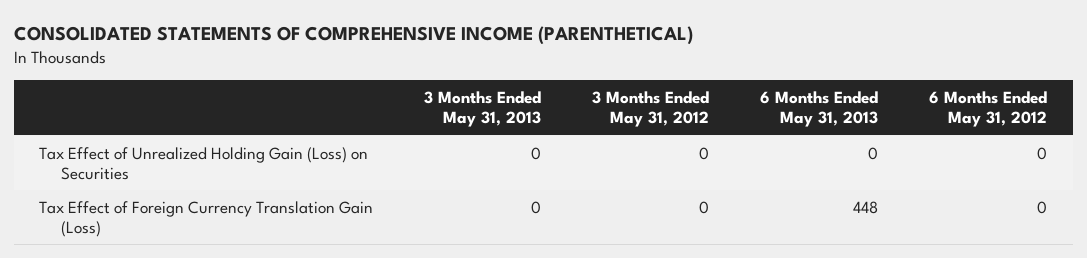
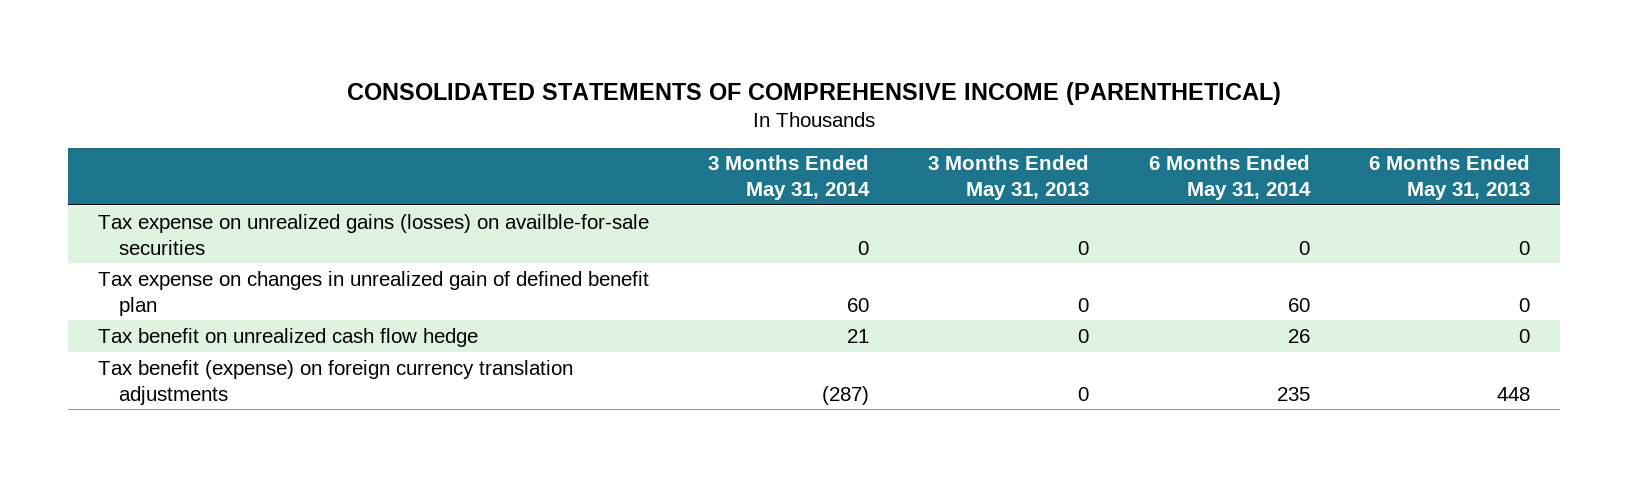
- | 3 Months Ended May 31, 2013 | 3 Months Ended May 31, 2012 | 6 Months Ended May 31, 2013 | 6 Months Ended May 31, 2012
+ | 3 Months Ended May 31, 2014 | 3 Months Ended May 31, 2013 | 6 Months Ended May 31, 2014 | 6 Months Ended May 31, 2013
- Tax Effect of Unrealized Holding Gain (Loss) on Securities | 0 | 0 | 0 | 0
- Tax Effect of Foreign Currency Translation Gain (Loss) | 0 | 0 | 448 | 0
+ Tax expense on unrealized gains (losses) on availble-for-sale securities | 0 | 0 | 0 | 0
+ Tax expense on changes in unrealized gain of defined benefit plan | 60 | 0 | 60 | 0
+ Tax benefit on unrealized cash flow hedge | 21 | 0 | 26 | 0
+ Tax benefit (expense) on foreign currency translation adjustments | (287) | 0 | 235 | 448

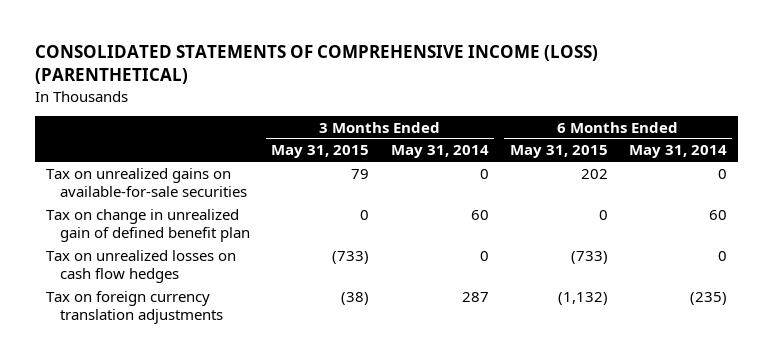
- CONSOLIDATED STATEMENTS OF COMPREHENSIVE INCOME (PARENTHETICAL)
+ CONSOLIDATED STATEMENTS OF COMPREHENSIVE INCOME (LOSS) (PARENTHETICAL)
- | 3 Months Ended May 31, 2014 | 3 Months Ended May 31, 2013 | 6 Months Ended May 31, 2014 | 6 Months Ended May 31, 2013
+ | 3 Months Ended May 31, 2015 | 3 Months Ended May 31, 2014 | 6 Months Ended May 31, 2015 | 6 Months Ended May 31, 2014
- Tax expense on unrealized gains (losses) on availble-for-sale securities | 0 | 0 | 0 | 0
- Tax expense on changes in unrealized gain of defined benefit plan | 60 | 0 | 60 | 0
- Tax benefit on unrealized cash flow hedge | 21 | 0 | 26 | 0
- Tax benefit (expense) on foreign currency translation adjustments | (287) | 0 | 235 | 448
+ Tax on unrealized gains on available-for-sale securities | 79 | 0 | 202 | 0
+ Tax on change in unrealized gain of defined benefit plan | 0 | 60 | 0 | 60
+ Tax on unrealized losses on cash flow hedges | (733) | 0 | (733) | 0
+ Tax on foreign currency translation adjustments | (38) | 287 | (1,132) | (235)

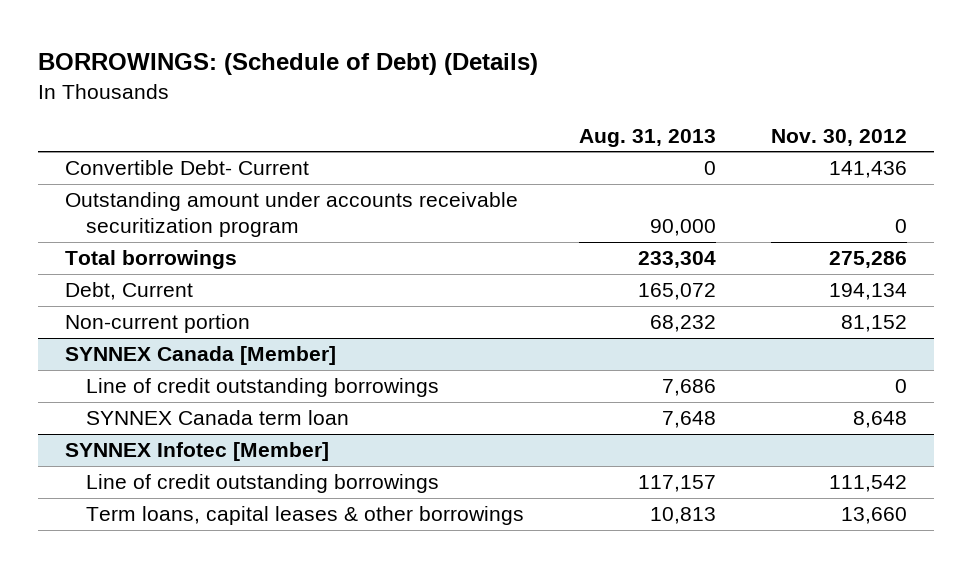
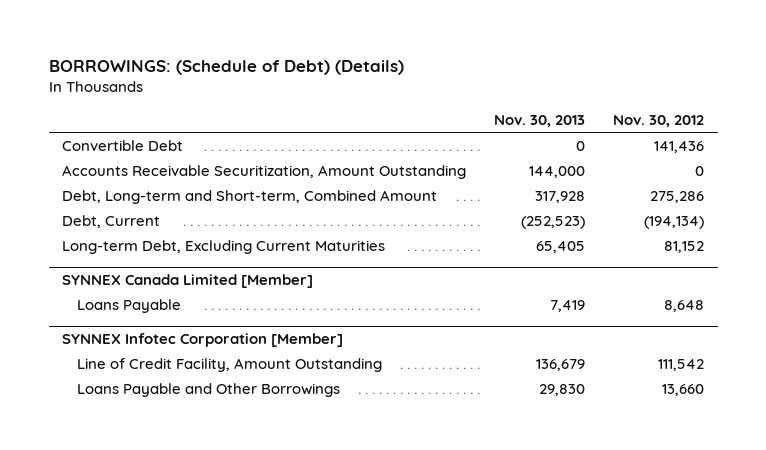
- | Aug. 31, 2013 | Nov. 30, 2012
+ | Nov. 30, 2013 | Nov. 30, 2012
- Convertible Debt- Current | 0 | 141,436
- Outstanding amount under accounts receivable securitization program | 90,000 | 0
- Total borrowings | 233,304 | 275,286
- Debt, Current | 165,072 | 194,134
- Non-current portion | 68,232 | 81,152
- SYNNEX Canada [Member]
- Line of credit outstanding borrowings | 7,686 | 0
- SYNNEX Canada term loan | 7,648 | 8,648
- SYNNEX Infotec [Member]
- Line of credit outstanding borrowings | 117,157 | 111,542
- Term loans, capital leases & other borrowings | 10,813 | 13,660
+ Convertible Debt | 0 | 141,436
+ Accounts Receivable Securitization, Amount Outstanding | 144,000 | 0
+ Debt, Long-term and Short-term, Combined Amount | 317,928 | 275,286
+ Debt, Current | (252,523) | (194,134)
+ Long-term Debt, Excluding Current Maturities | 65,405 | 81,152
+ SYNNEX Canada Limited [Member]
+ Loans Payable | 7,419 | 8,648
+ SYNNEX Infotec Corporation [Member]
+ Line of Credit Facility, Amount Outstanding | 136,679 | 111,542
+ Loans Payable and Other Borrowings | 29,830 | 13,660

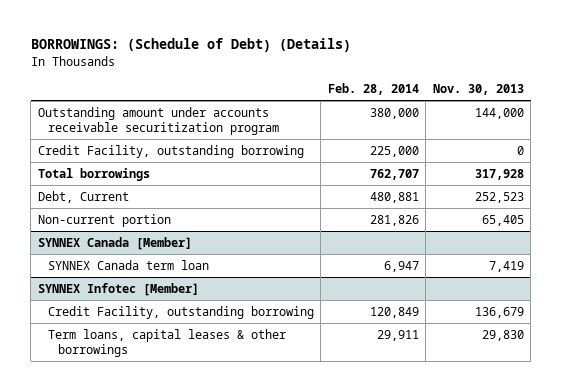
- | Nov. 30, 2013 | Nov. 30, 2012
+ | Feb. 28, 2014 | Nov. 30, 2013
- Convertible Debt | 0 | 141,436
- Accounts Receivable Securitization, Amount Outstanding | 144,000 | 0
- Debt, Long-term and Short-term, Combined Amount | 317,928 | 275,286
- Debt, Current | (252,523) | (194,134)
- Long-term Debt, Excluding Current Maturities | 65,405 | 81,152
- SYNNEX Canada Limited [Member]
- Loans Payable | 7,419 | 8,648
- SYNNEX Infotec Corporation [Member]
- Line of Credit Facility, Amount Outstanding | 136,679 | 111,542
- Loans Payable and Other Borrowings | 29,830 | 13,660
+ Outstanding amount under accounts receivable securitization program | 380,000 | 144,000
+ Credit Facility, outstanding borrowing | 225,000 | 0
+ Total borrowings | 762,707 | 317,928
+ Debt, Current | 480,881 | 252,523
+ Non-current portion | 281,826 | 65,405
+ SYNNEX Canada [Member]
+ SYNNEX Canada term loan | 6,947 | 7,419
+ SYNNEX Infotec [Member]
+ Credit Facility, outstanding borrowing | 120,849 | 136,679
+ Term loans, capital leases & other borrowings | 29,911 | 29,830

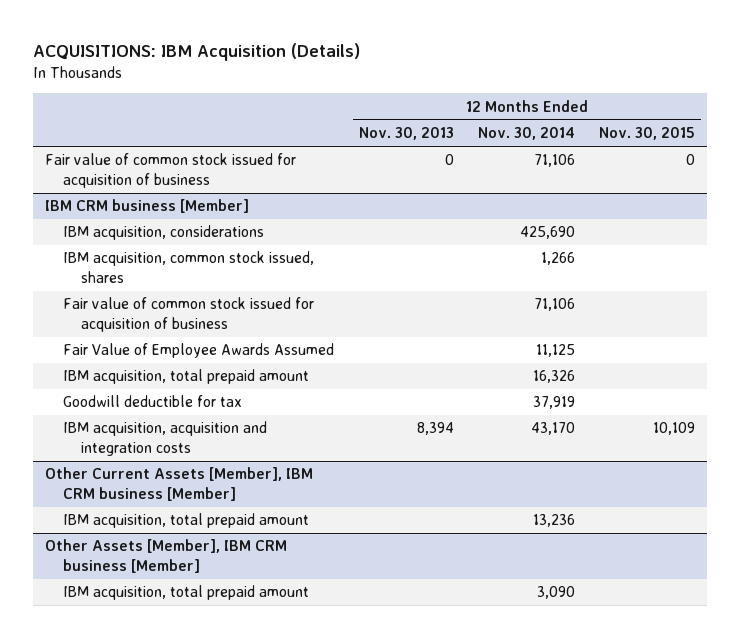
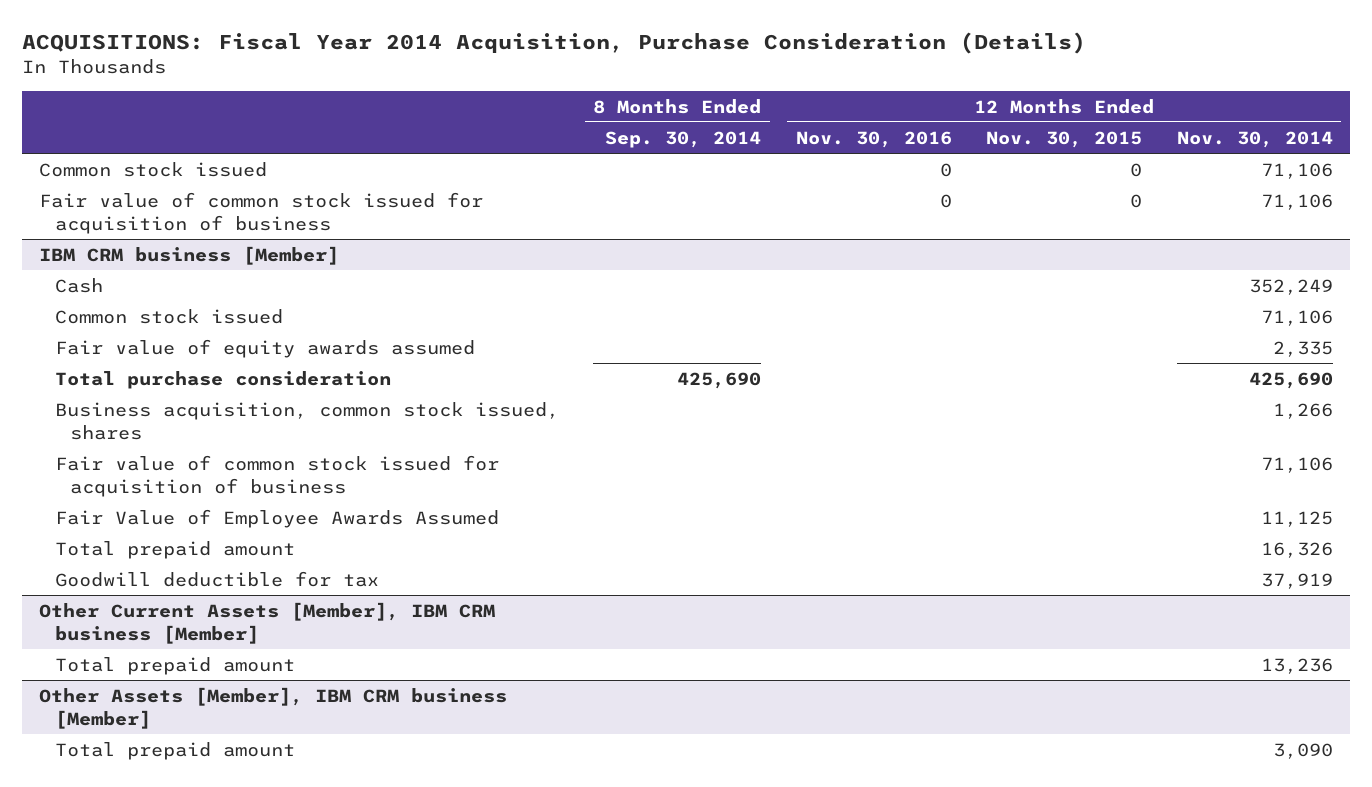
- ACQUISITIONS: IBM Acquisition (Details)
+ ACQUISITIONS: Fiscal Year 2014 Acquisition, Purchase Consideration (Details)
- | 12 Months Ended Nov. 30, 2013 | 12 Months Ended Nov. 30, 2014 | 12 Months Ended Nov. 30, 2015
+ | 8 Months Ended Sep. 30, 2014 | 12 Months Ended Nov. 30, 2016 | 12 Months Ended Nov. 30, 2015 | 12 Months Ended Nov. 30, 2014
+ Common stock issued | | 0 | 0 | 71,106
@ IBM CRM business [Member]
- IBM acquisition, considerations | | 425,690 |
- IBM acquisition, common stock issued, shares | | 1,266 |
+ Cash | | | | 352,249
+ Common stock issued | | | | 71,106
+ Fair value of equity awards assumed | | | | 2,335
+ Total purchase consideration | 425,690 | | | 425,690
+ Business acquisition, common stock issued, shares | | | | 1,266
- IBM acquisition, total prepaid amount | | 16,326 |
+ Total prepaid amount | | | | 16,326
- IBM acquisition, acquisition and integration costs | 8,394 | 43,170 | 10,109
@ Other Current Assets [Member], IBM CRM business [Member]
- IBM acquisition, total prepaid amount | | 13,236 |
+ Total prepaid amount | | | | 13,236
@ Other Assets [Member], IBM CRM business [Member]
- IBM acquisition, total prepaid amount | | 3,090 |
+ Total prepaid amount | | | | 3,090

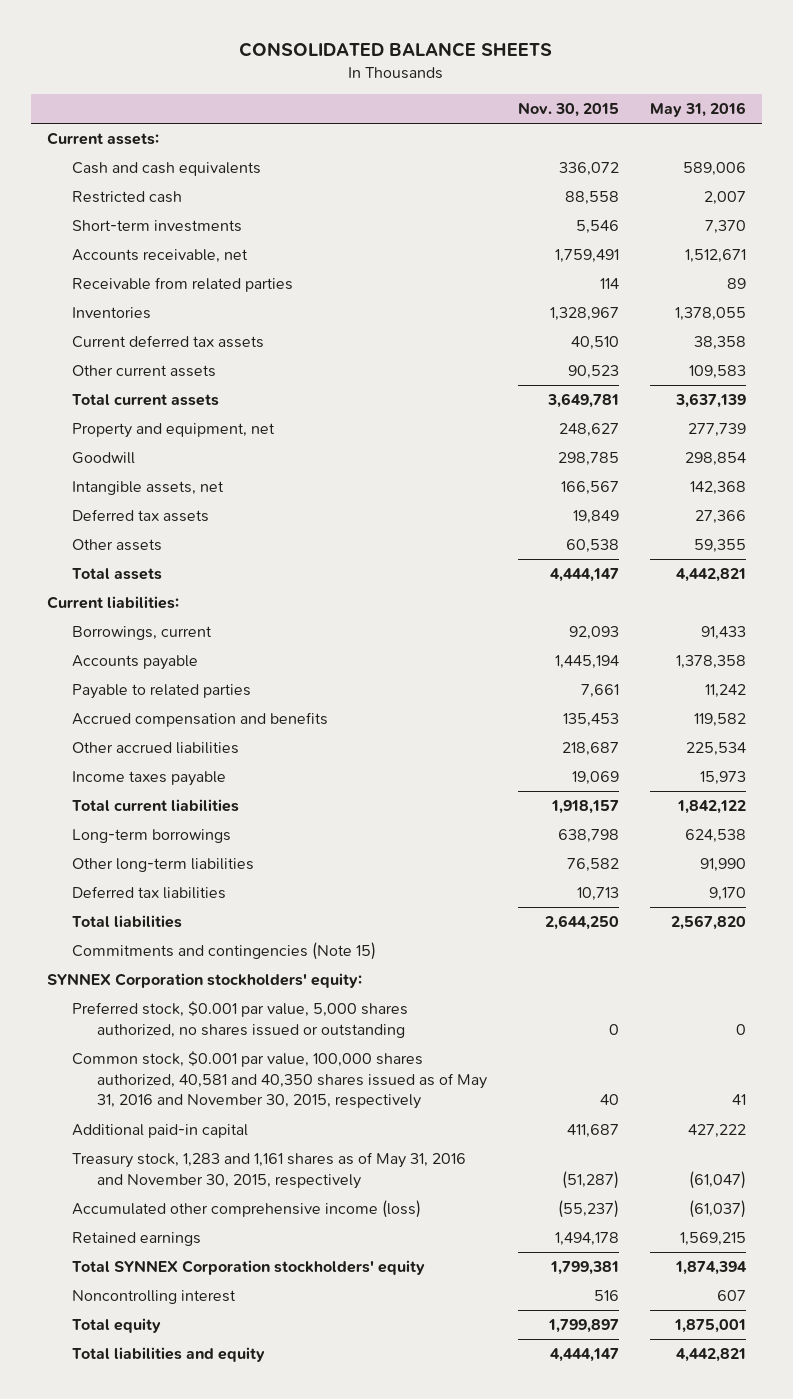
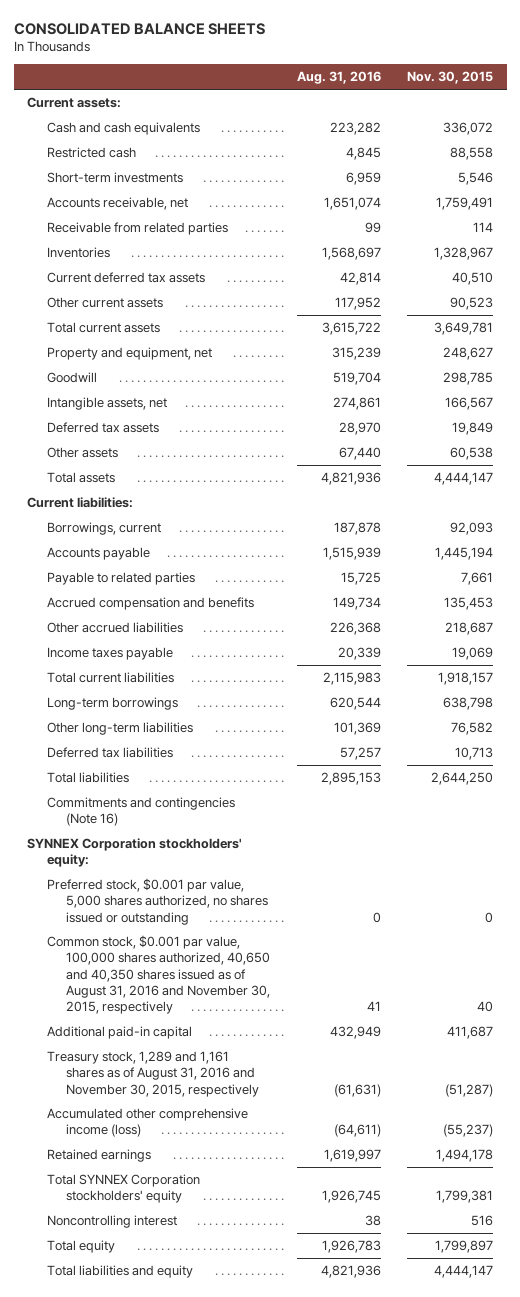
- | Nov. 30, 2015 | May 31, 2016
+ | Aug. 31, 2016 | Nov. 30, 2015
- Commitments and contingencies (Note 15)
+ Commitments and contingencies (Note 16)
- Common stock, $0.001 par value, 100,000 shares authorized, 40,581 and 40,350 shares issued as of May 31, 2016 and November 30, 2015, respectively | 40 | 41
+ Common stock, $0.001 par value, 100,000 shares authorized, 40,650 and 40,350 shares issued as of August 31, 2016 and November 30, 2015, respectively | 41 | 40
- Treasury stock, 1,283 and 1,161 shares as of May 31, 2016 and November 30, 2015, respectively | (51,287) | (61,047)
+ Treasury stock, 1,289 and 1,161 shares as of August 31, 2016 and November 30, 2015, respectively | (61,631) | (51,287)

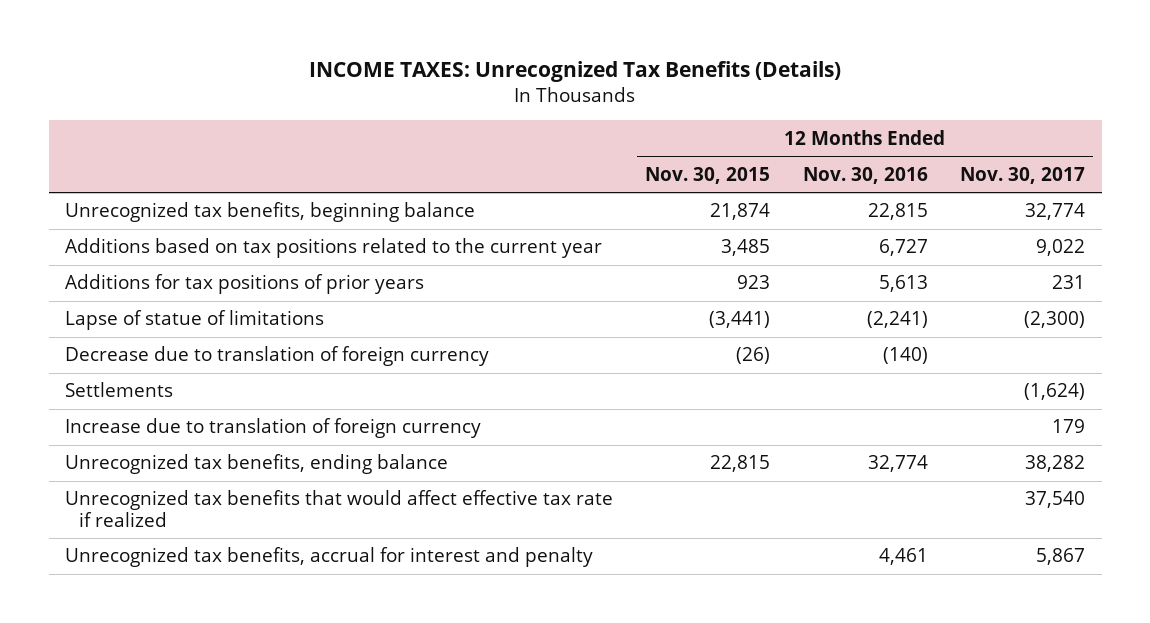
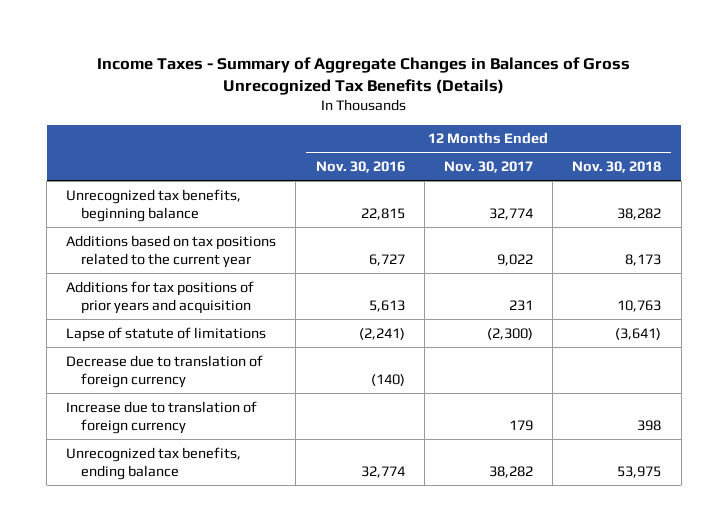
- INCOME TAXES: Unrecognized Tax Benefits (Details)
+ Income Taxes - Summary of Aggregate Changes in Balances of Gross Unrecognized Tax Benefits (Details)
- | 12 Months Ended Nov. 30, 2015 | 12 Months Ended Nov. 30, 2016 | 12 Months Ended Nov. 30, 2017
+ | 12 Months Ended Nov. 30, 2016 | 12 Months Ended Nov. 30, 2017 | 12 Months Ended Nov. 30, 2018
- Additions for tax positions of prior years | 923 | 5,613 | 231
- Lapse of statue of limitations | (3,441) | (2,241) | (2,300)
+ Additions for tax positions of prior years and acquisition | 5,613 | 231 | 10,763
+ Lapse of statute of limitations | (2,241) | (2,300) | (3,641)
- Settlements | | | (1,624)
- Unrecognized tax benefits that would affect effective tax rate if realized | | | 37,540
- Unrecognized tax benefits, accrual for interest and penalty | | 4,461 | 5,867

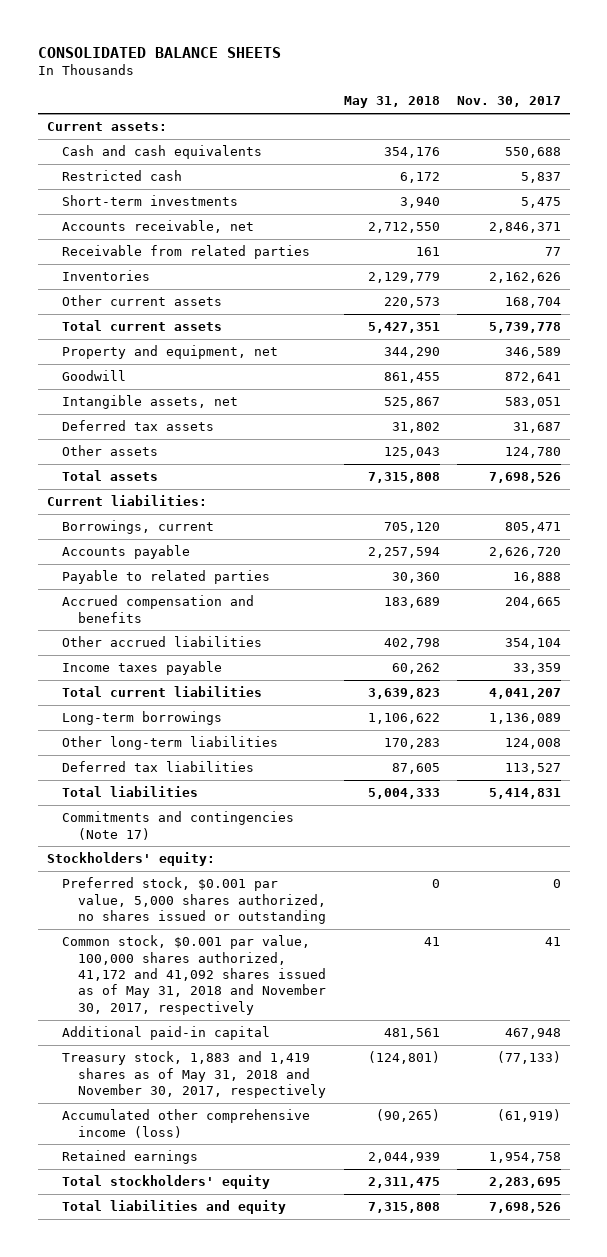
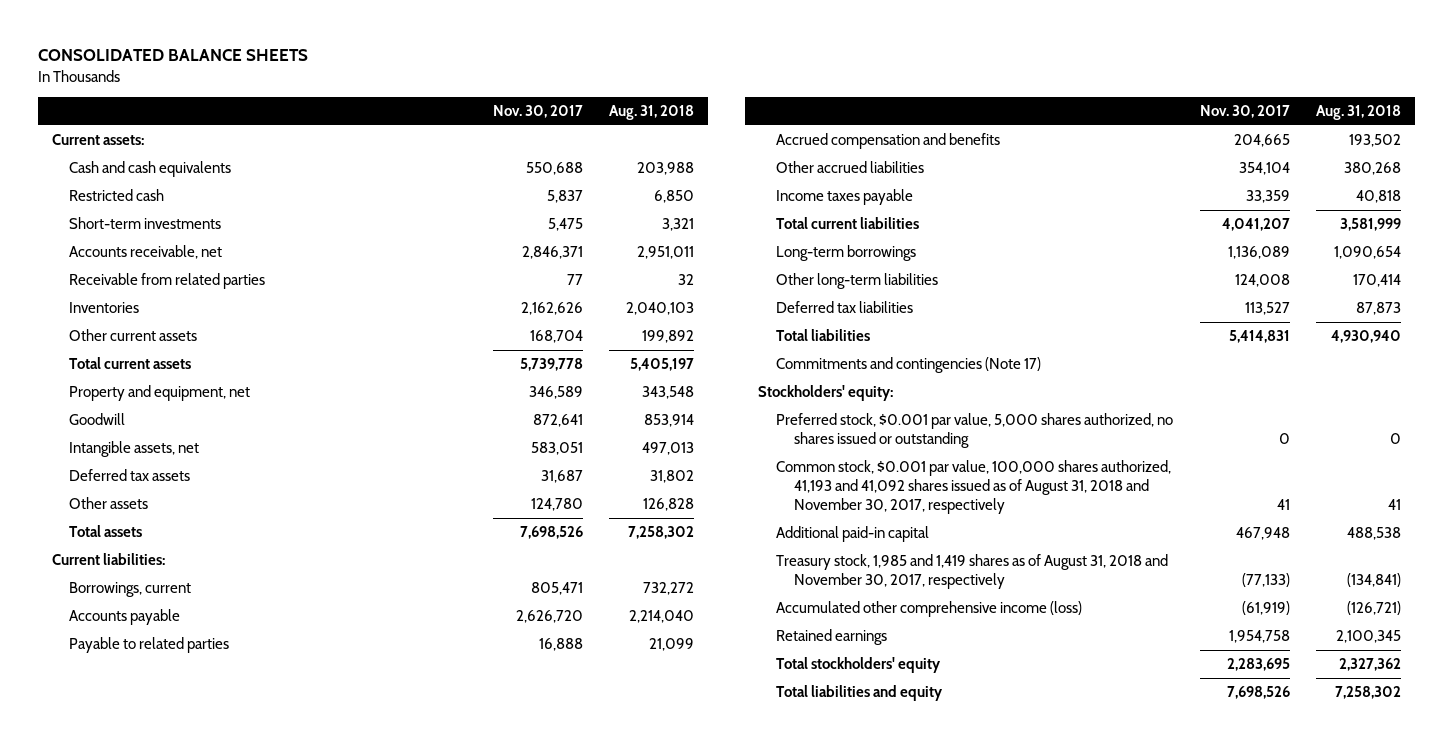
- | May 31, 2018 | Nov. 30, 2017
+ | Nov. 30, 2017 | Aug. 31, 2018
- Common stock, $0.001 par value, 100,000 shares authorized, 41,172 and 41,092 shares issued as of May 31, 2018 and November 30, 2017, respectively | 41 | 41
+ Common stock, $0.001 par value, 100,000 shares authorized, 41,193 and 41,092 shares issued as of August 31, 2018 and November 30, 2017, respectively | 41 | 41
- Treasury stock, 1,883 and 1,419 shares as of May 31, 2018 and November 30, 2017, respectively | (124,801) | (77,133)
+ Treasury stock, 1,985 and 1,419 shares as of August 31, 2018 and November 30, 2017, respectively | (77,133) | (134,841)

